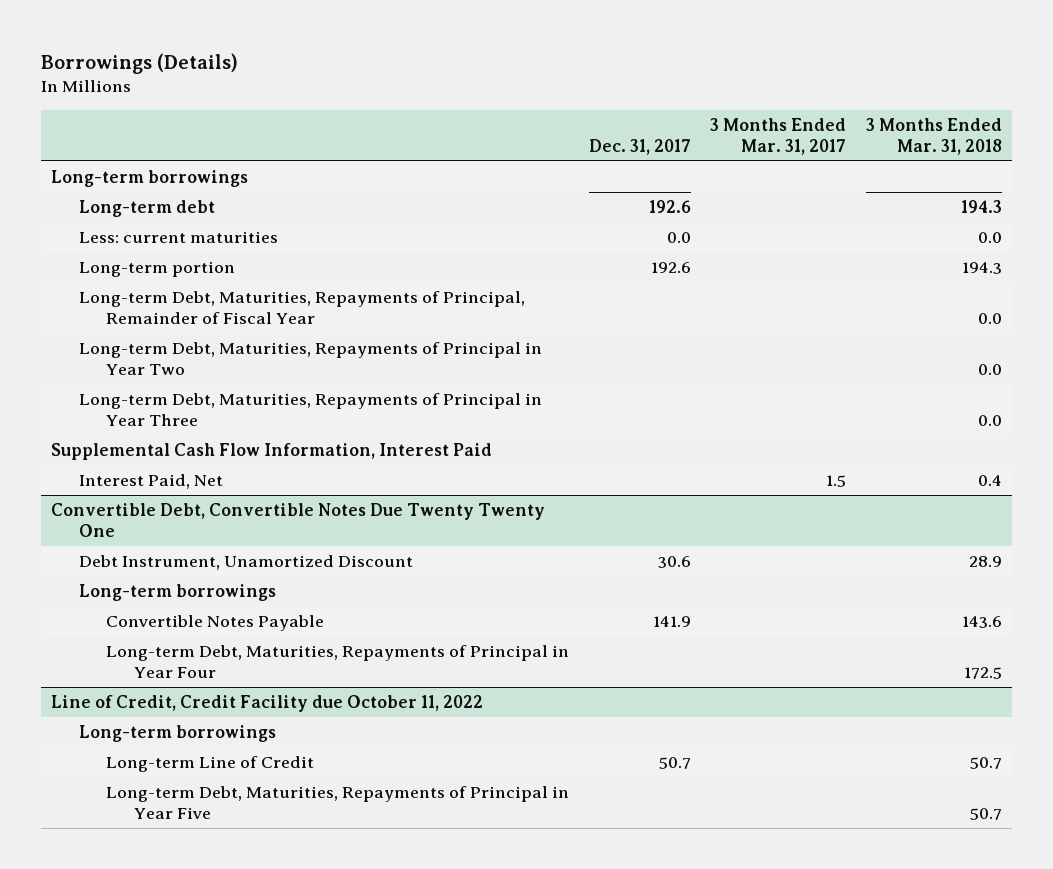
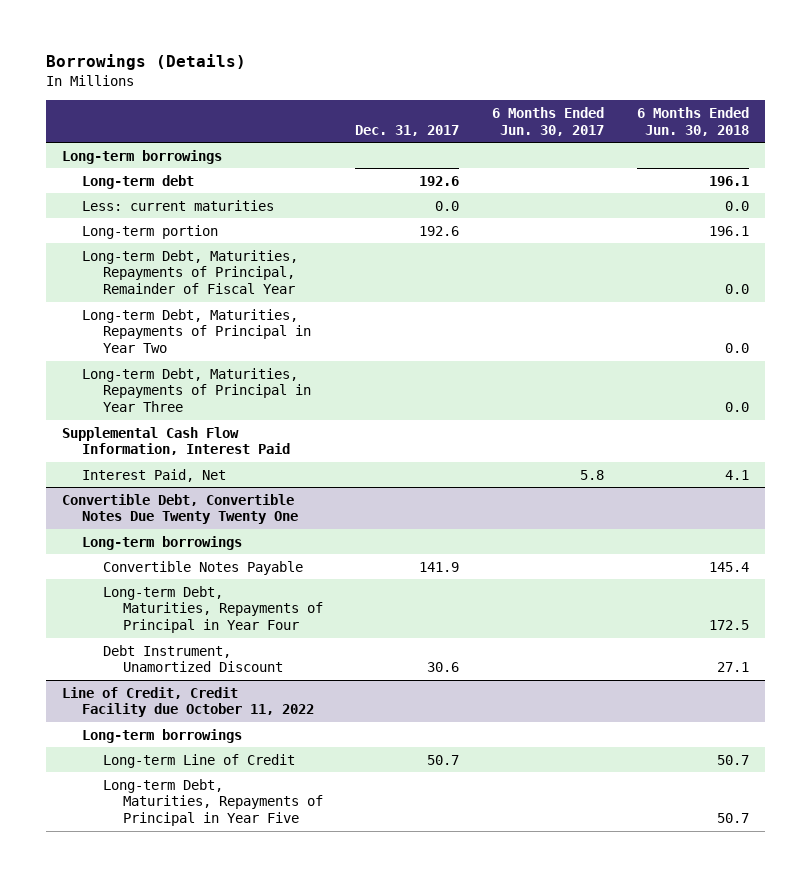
- | Dec. 31, 2017 | 3 Months Ended Mar. 31, 2017 | 3 Months Ended Mar. 31, 2018
+ | Dec. 31, 2017 | 6 Months Ended Jun. 30, 2017 | 6 Months Ended Jun. 30, 2018
@ Convertible Debt, Convertible Notes Due Twenty Twenty One
moved down: Debt Instrument, Unamortized Discount | 30.6 | | 27.1

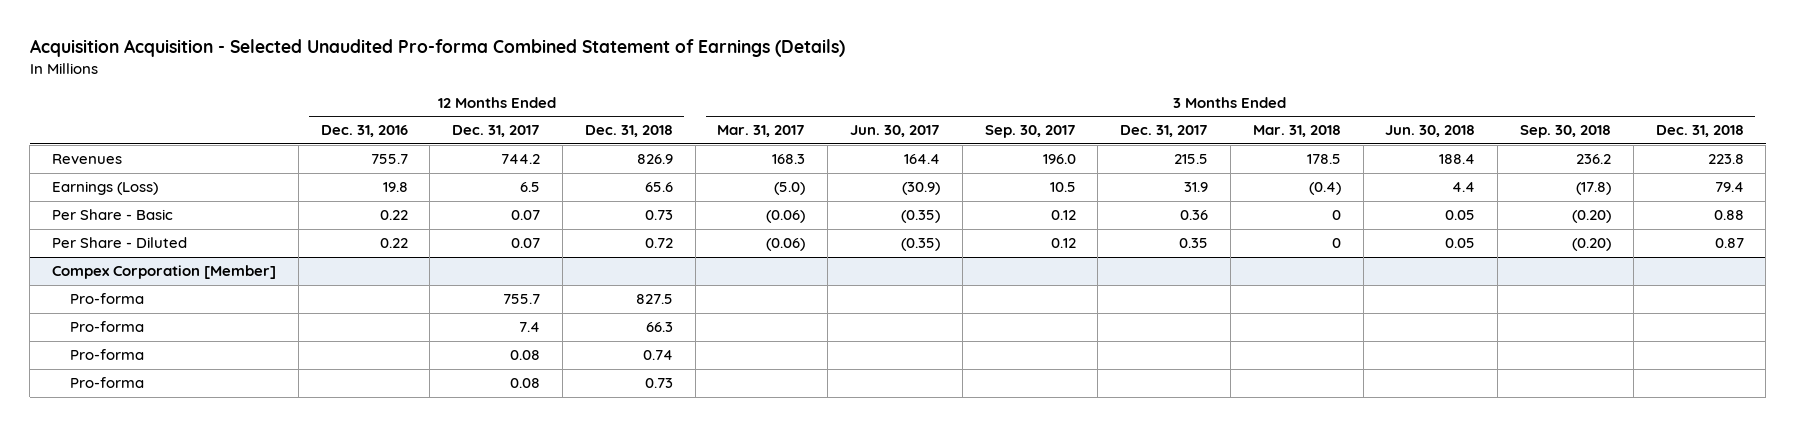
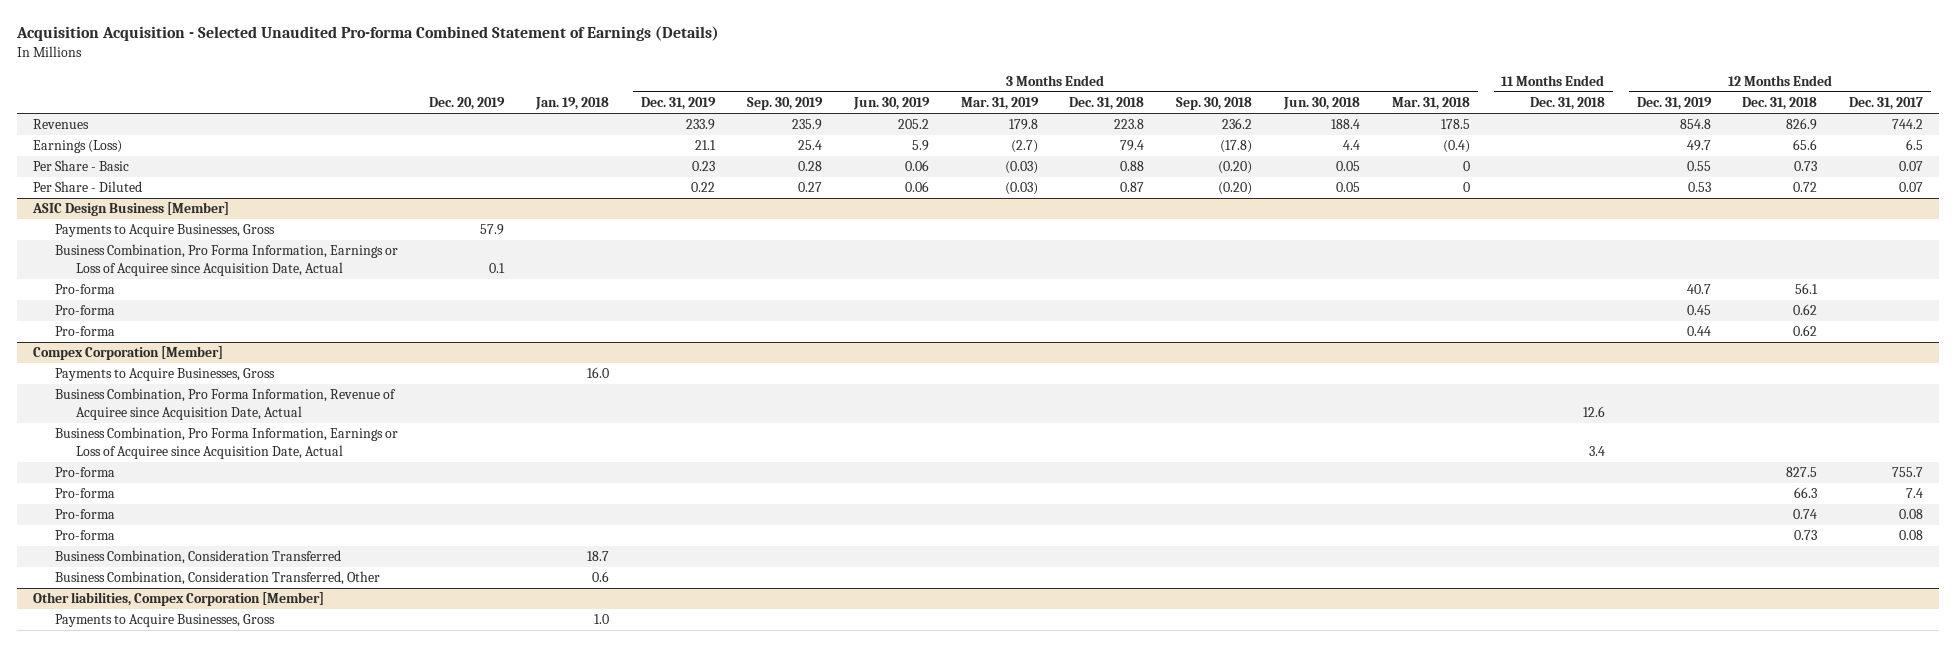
- | 12 Months Ended Dec. 31, 2016 | 12 Months Ended Dec. 31, 2017 | 12 Months Ended Dec. 31, 2018 | 3 Months Ended Mar. 31, 2017 | 3 Months Ended Jun. 30, 2017 | 3 Months Ended Sep. 30, 2017 | 3 Months Ended Dec. 31, 2017 | 3 Months Ended Mar. 31, 2018 | 3 Months Ended Jun. 30, 2018 | 3 Months Ended Sep. 30, 2018 | 3 Months Ended Dec. 31, 2018
+ | Dec. 20, 2019 | Jan. 19, 2018 | 3 Months Ended Dec. 31, 2019 | 3 Months Ended Sep. 30, 2019 | 3 Months Ended Jun. 30, 2019 | 3 Months Ended Mar. 31, 2019 | 3 Months Ended Dec. 31, 2018 | 3 Months Ended Sep. 30, 2018 | 3 Months Ended Jun. 30, 2018 | 3 Months Ended Mar. 31, 2018 | 11 Months Ended Dec. 31, 2018 | 12 Months Ended Dec. 31, 2019 | 12 Months Ended Dec. 31, 2018 | 12 Months Ended Dec. 31, 2017
+ ASIC Design Business [Member]
+ Payments to Acquire Businesses, Gross | 57.9 | | | | | | | | | | | | |
+ Business Combination, Pro Forma Information, Earnings or Loss of Acquiree since Acquisition Date, Actual | 0.1 | | | | | | | | | | | | |
+ Pro-forma | | | | | | | | | | | | 40.7 | 56.1 |
+ Pro-forma | | | | | | | | | | | | 0.45 | 0.62 |
+ Pro-forma | | | | | | | | | | | | 0.44 | 0.62 |
@ Compex Corporation [Member]
+ Payments to Acquire Businesses, Gross | | 16.0 | | | | | | | | | | | |
+ Business Combination, Pro Forma Information, Revenue of Acquiree since Acquisition Date, Actual | | | | | | | | | | | 12.6 | | |
+ Business Combination, Pro Forma Information, Earnings or Loss of Acquiree since Acquisition Date, Actual | | | | | | | | | | | 3.4 | | |
+ Business Combination, Consideration Transferred | | 18.7 | | | | | | | | | | | |
+ Business Combination, Consideration Transferred, Other | | 0.6 | | | | | | | | | | | |
+ Other liabilities, Compex Corporation [Member]
+ Payments to Acquire Businesses, Gross | | 1.0 | | | | | | | | | | | |

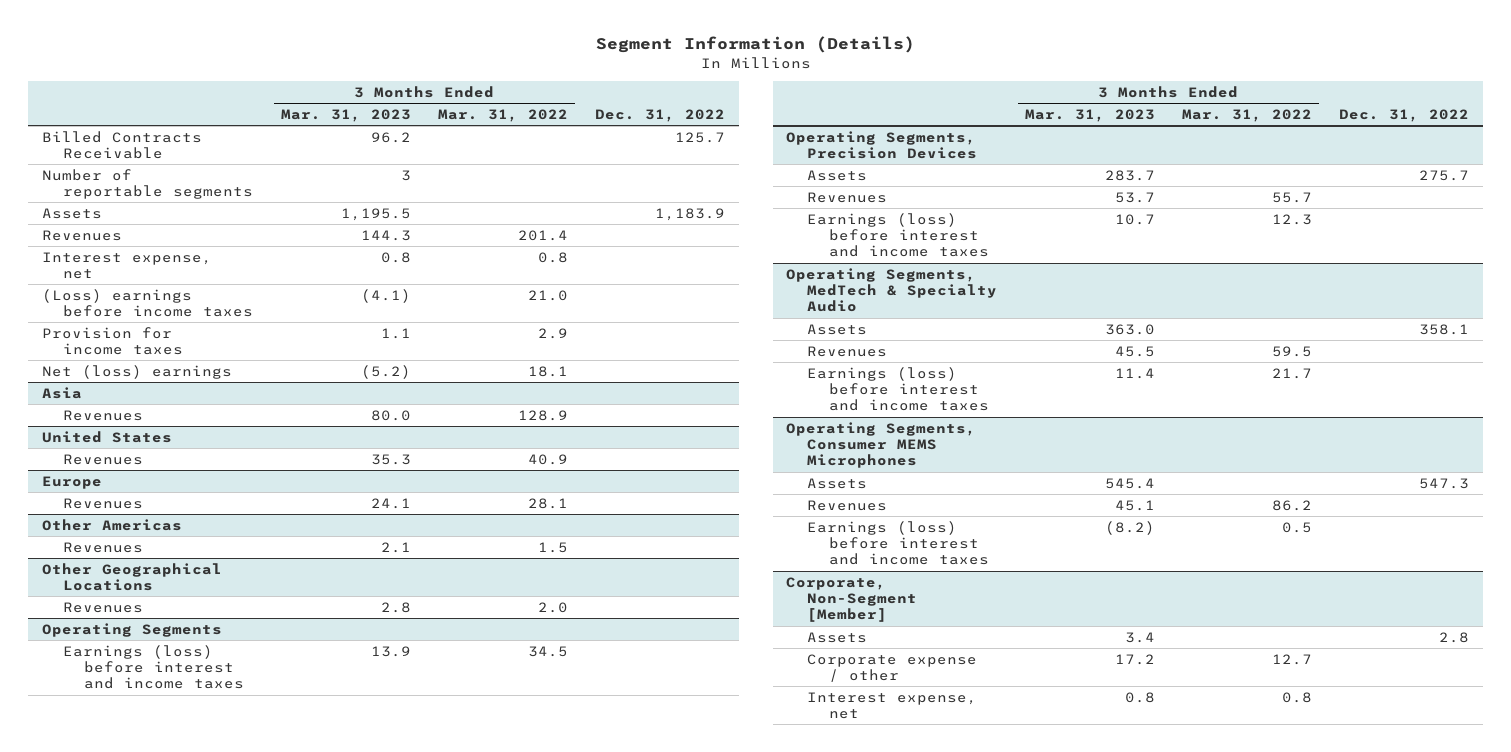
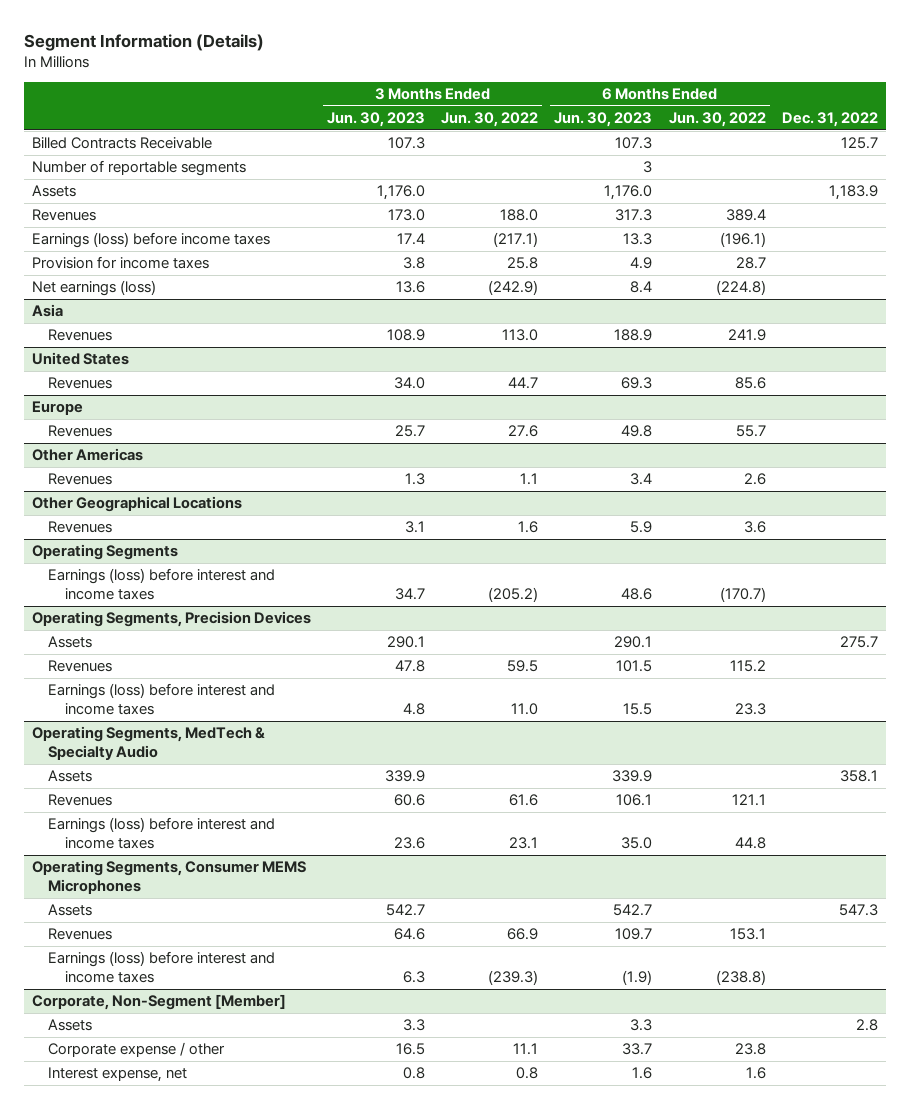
- | 3 Months Ended Mar. 31, 2023 | 3 Months Ended Mar. 31, 2022 | Dec. 31, 2022
+ | 3 Months Ended Jun. 30, 2023 | 3 Months Ended Jun. 30, 2022 | 6 Months Ended Jun. 30, 2023 | 6 Months Ended Jun. 30, 2022 | Dec. 31, 2022
- Interest expense, net | 0.8 | 0.8 |
- (Loss) earnings before income taxes | (4.1) | 21.0 |
+ Earnings (loss) before income taxes | 17.4 | (217.1) | 13.3 | (196.1) |
- Net (loss) earnings | (5.2) | 18.1 |
+ Net earnings (loss) | 13.6 | (242.9) | 8.4 | (224.8) |

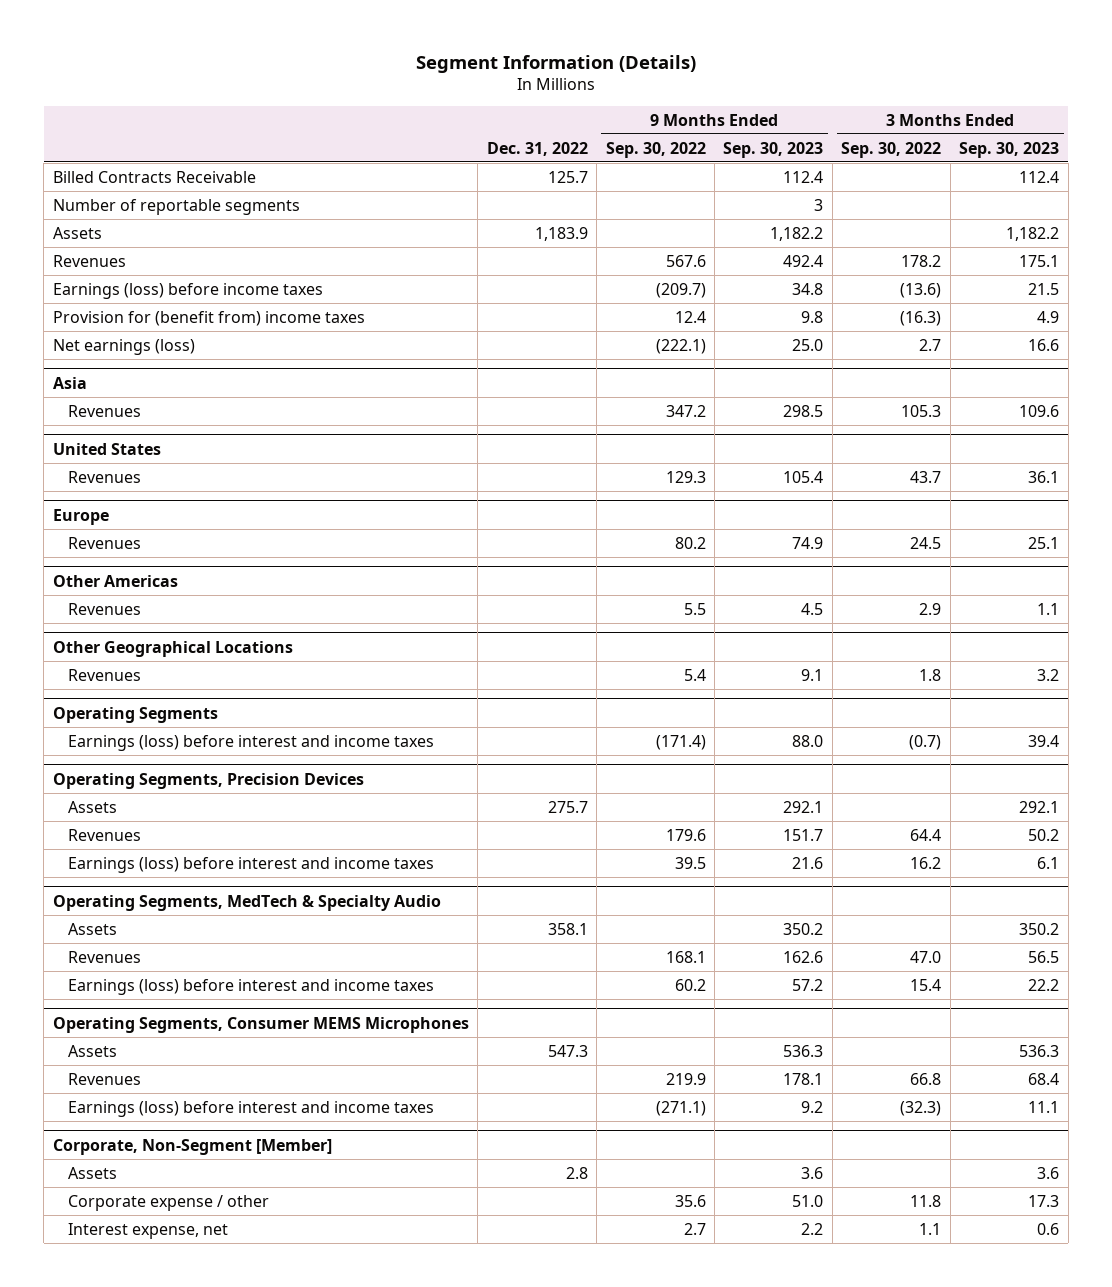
- | 3 Months Ended Jun. 30, 2023 | 3 Months Ended Jun. 30, 2022 | 6 Months Ended Jun. 30, 2023 | 6 Months Ended Jun. 30, 2022 | Dec. 31, 2022
+ | Dec. 31, 2022 | 9 Months Ended Sep. 30, 2022 | 9 Months Ended Sep. 30, 2023 | 3 Months Ended Sep. 30, 2022 | 3 Months Ended Sep. 30, 2023
- Provision for income taxes | 3.8 | 25.8 | 4.9 | 28.7 |
+ Provision for (benefit from) income taxes | | 12.4 | 9.8 | (16.3) | 4.9

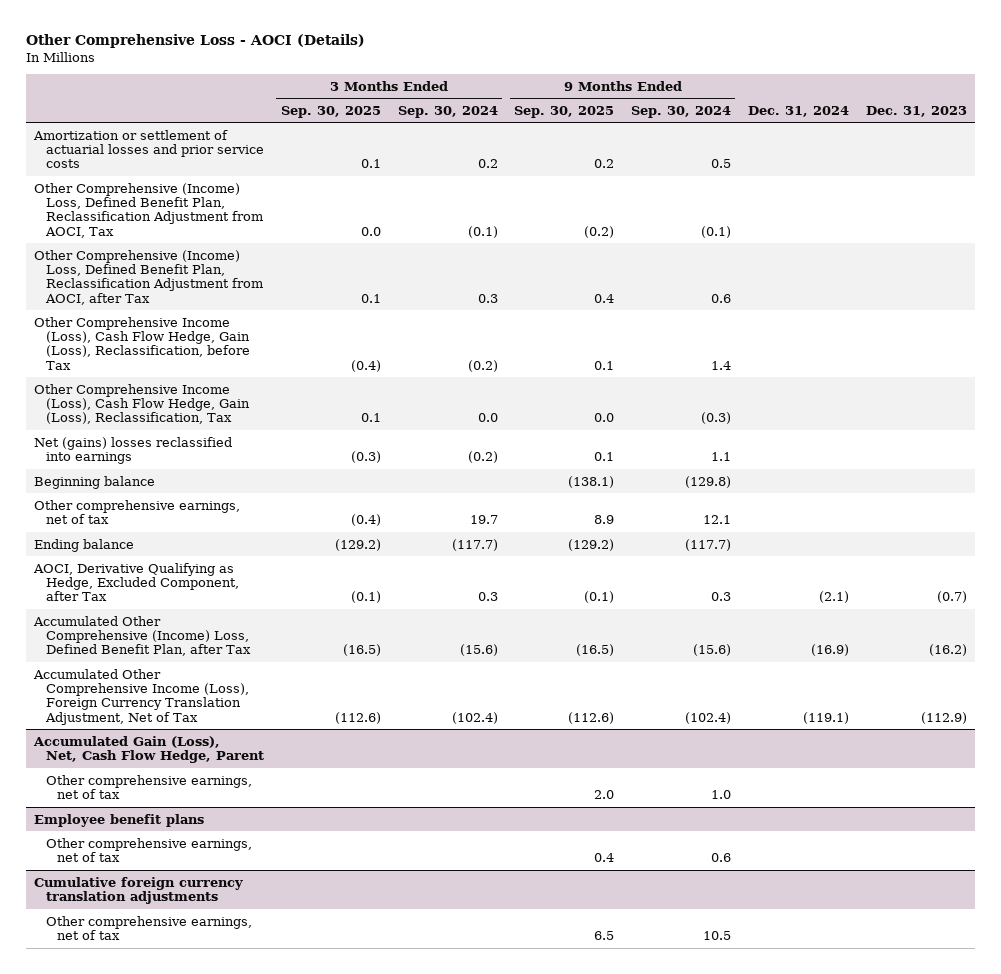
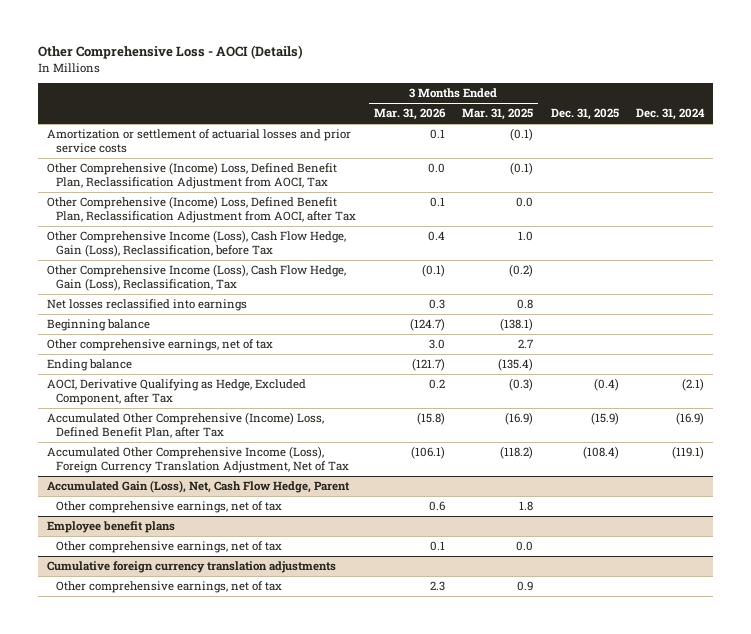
- | 3 Months Ended Sep. 30, 2025 | 3 Months Ended Sep. 30, 2024 | 9 Months Ended Sep. 30, 2025 | 9 Months Ended Sep. 30, 2024 | Dec. 31, 2024 | Dec. 31, 2023
+ | 3 Months Ended Mar. 31, 2026 | 3 Months Ended Mar. 31, 2025 | Dec. 31, 2025 | Dec. 31, 2024
- Net (gains) losses reclassified into earnings | (0.3) | (0.2) | 0.1 | 1.1 | |
+ Net losses reclassified into earnings | 0.3 | 0.8 | |

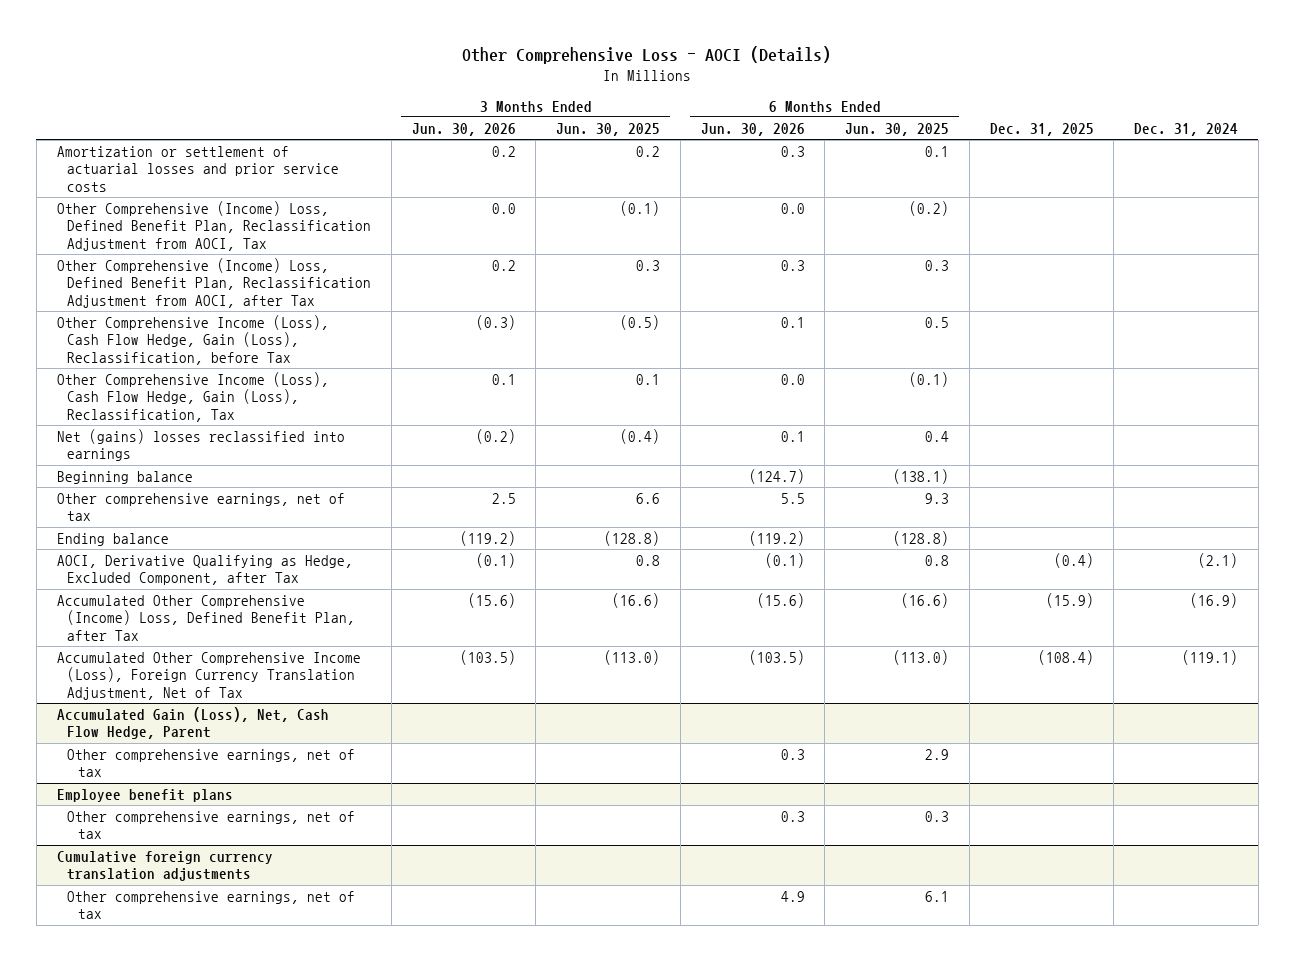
- | 3 Months Ended Mar. 31, 2026 | 3 Months Ended Mar. 31, 2025 | Dec. 31, 2025 | Dec. 31, 2024
+ | 3 Months Ended Jun. 30, 2026 | 3 Months Ended Jun. 30, 2025 | 6 Months Ended Jun. 30, 2026 | 6 Months Ended Jun. 30, 2025 | Dec. 31, 2025 | Dec. 31, 2024
- Net losses reclassified into earnings | 0.3 | 0.8 | |
+ Net (gains) losses reclassified into earnings | (0.2) | (0.4) | 0.1 | 0.4 | |

